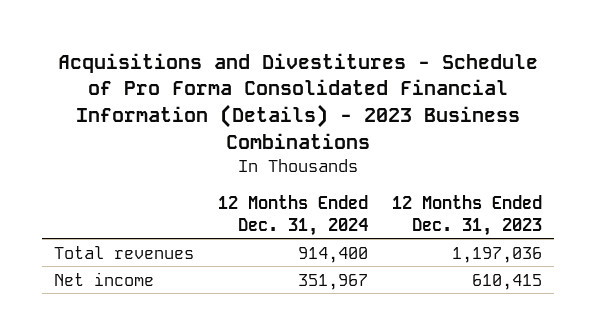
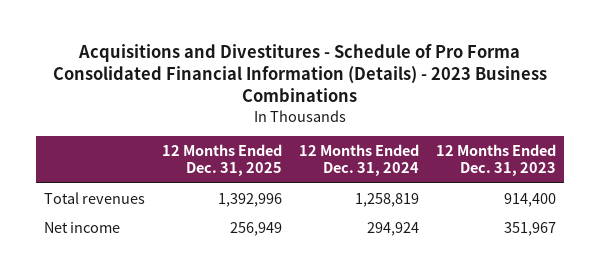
- | 12 Months Ended Dec. 31, 2024 | 12 Months Ended Dec. 31, 2023
+ | 12 Months Ended Dec. 31, 2025 | 12 Months Ended Dec. 31, 2024 | 12 Months Ended Dec. 31, 2023
- Total revenues | 914,400 | 1,197,036
- Net income | 351,967 | 610,415
+ Total revenues | 1,392,996 | 1,258,819 | 914,400
+ Net income | 256,949 | 294,924 | 351,967

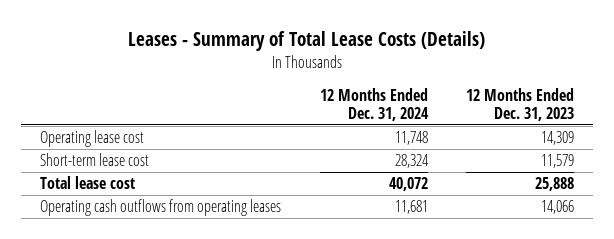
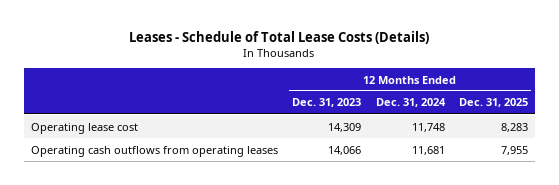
- Leases - Summary of Total Lease Costs (Details)
+ Leases - Schedule of Total Lease Costs (Details)
- | 12 Months Ended Dec. 31, 2024 | 12 Months Ended Dec. 31, 2023
+ | 12 Months Ended Dec. 31, 2023 | 12 Months Ended Dec. 31, 2024 | 12 Months Ended Dec. 31, 2025
- Short-term lease cost | 28,324 | 11,579
- Total lease cost | 40,072 | 25,888

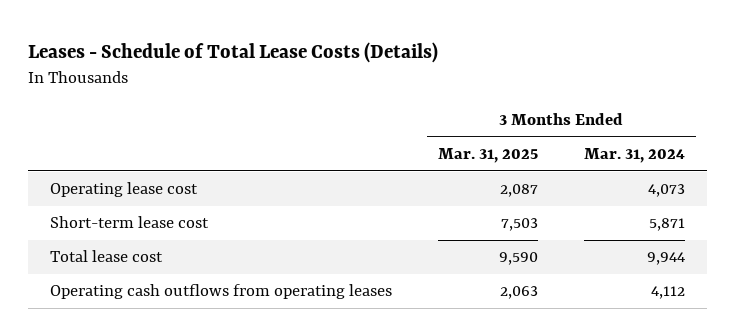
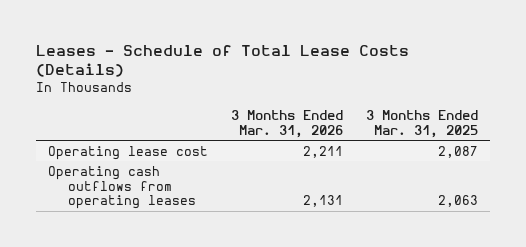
- | 3 Months Ended Mar. 31, 2025 | 3 Months Ended Mar. 31, 2024
+ | 3 Months Ended Mar. 31, 2026 | 3 Months Ended Mar. 31, 2025
- Short-term lease cost | 7,503 | 5,871
- Total lease cost | 9,590 | 9,944

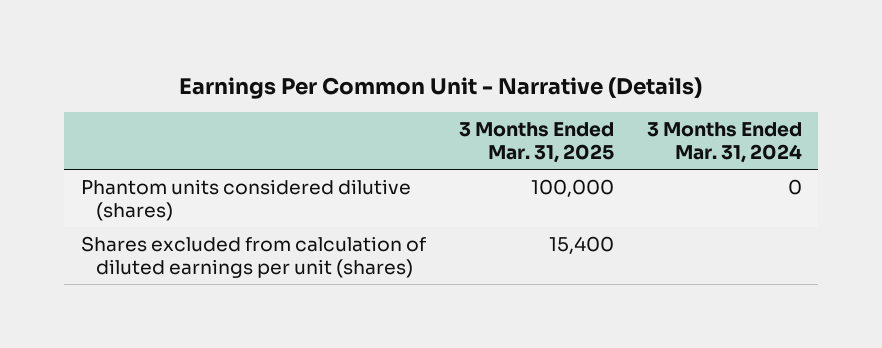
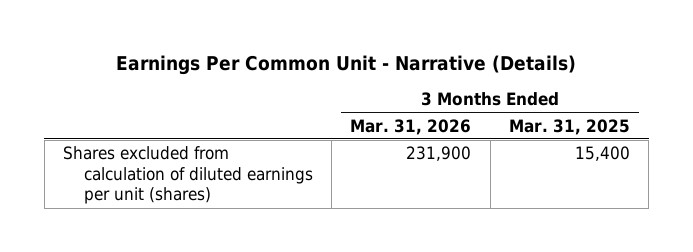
- | 3 Months Ended Mar. 31, 2025 | 3 Months Ended Mar. 31, 2024
+ | 3 Months Ended Mar. 31, 2026 | 3 Months Ended Mar. 31, 2025
- Phantom units considered dilutive (shares) | 100,000 | 0

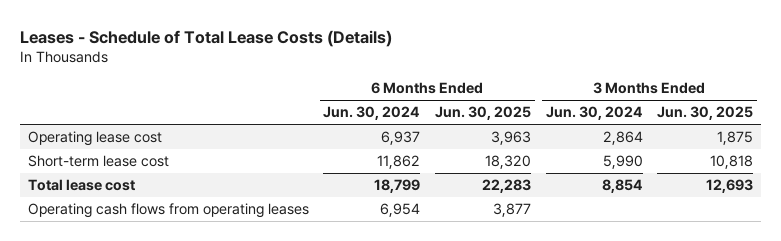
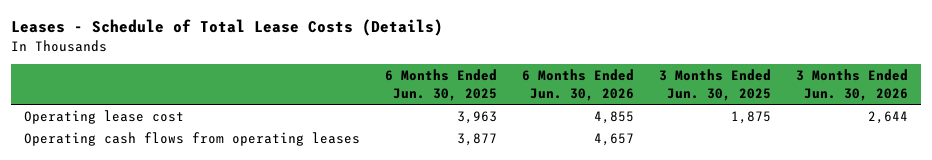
- | 6 Months Ended Jun. 30, 2024 | 6 Months Ended Jun. 30, 2025 | 3 Months Ended Jun. 30, 2024 | 3 Months Ended Jun. 30, 2025
+ | 6 Months Ended Jun. 30, 2025 | 6 Months Ended Jun. 30, 2026 | 3 Months Ended Jun. 30, 2025 | 3 Months Ended Jun. 30, 2026
- Short-term lease cost | 11,862 | 18,320 | 5,990 | 10,818
- Total lease cost | 18,799 | 22,283 | 8,854 | 12,693

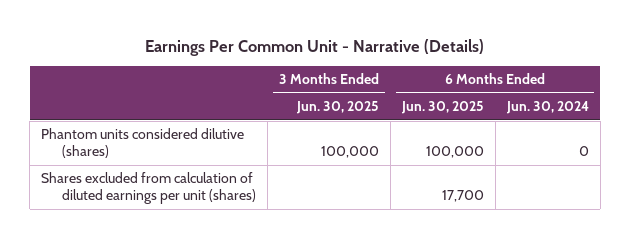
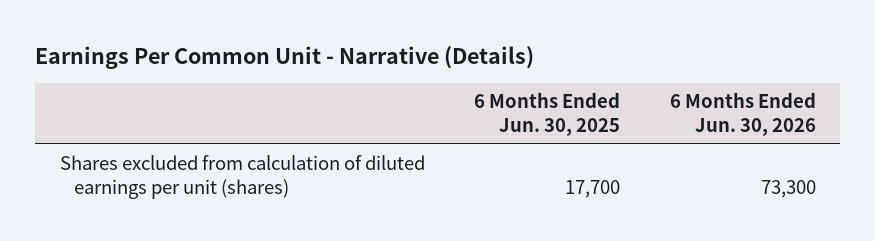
- | 3 Months Ended Jun. 30, 2025 | 6 Months Ended Jun. 30, 2025 | 6 Months Ended Jun. 30, 2024
+ | 6 Months Ended Jun. 30, 2025 | 6 Months Ended Jun. 30, 2026
- Phantom units considered dilutive (shares) | 100,000 | 100,000 | 0

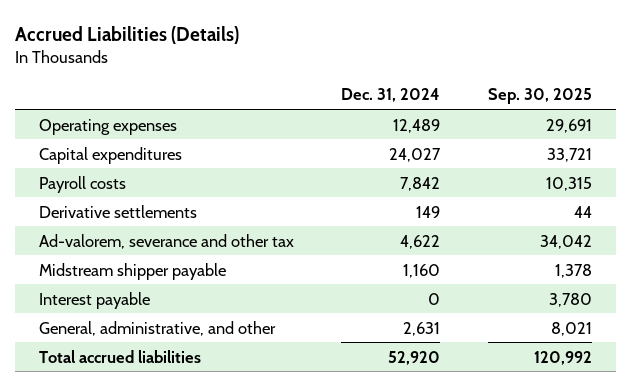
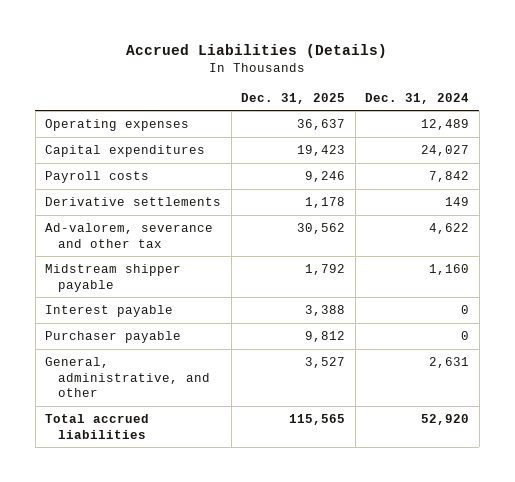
- | Dec. 31, 2024 | Sep. 30, 2025
+ | Dec. 31, 2025 | Dec. 31, 2024
+ Purchaser payable | 9,812 | 0

